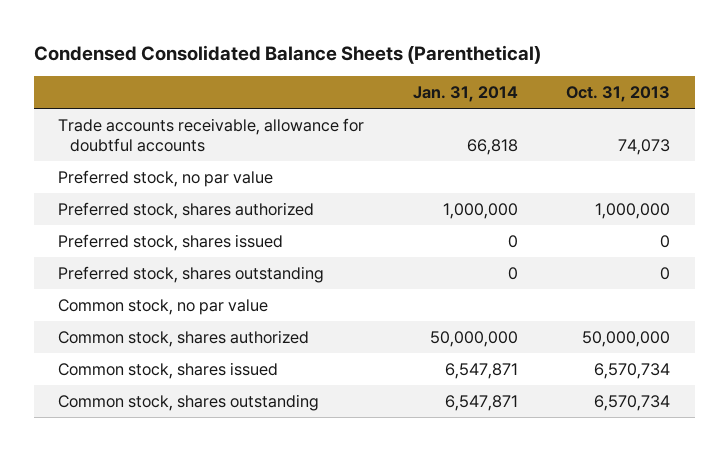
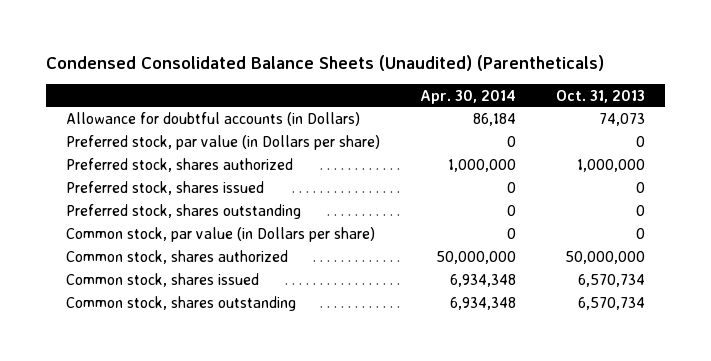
- Condensed Consolidated Balance Sheets (Parenthetical)
+ Condensed Consolidated Balance Sheets (Unaudited) (Parentheticals)
- | Jan. 31, 2014 | Oct. 31, 2013
+ | Apr. 30, 2014 | Oct. 31, 2013
- Trade accounts receivable, allowance for doubtful accounts | 66,818 | 74,073
- Preferred stock, no par value
+ Allowance for doubtful accounts (in Dollars) | 86,184 | 74,073
+ Preferred stock, par value (in Dollars per share) | 0 | 0
- Common stock, no par value
+ Common stock, par value (in Dollars per share) | 0 | 0

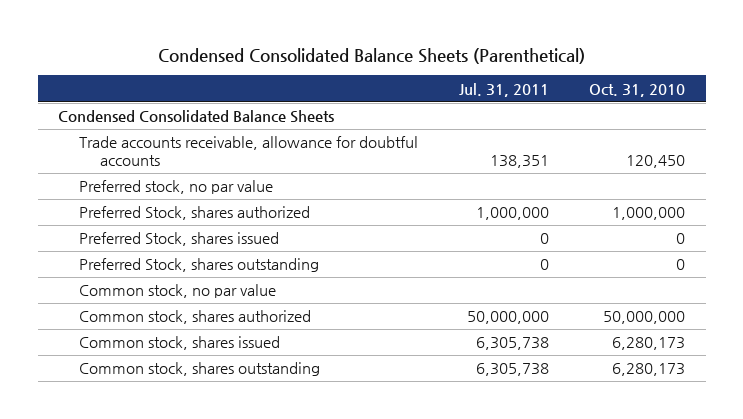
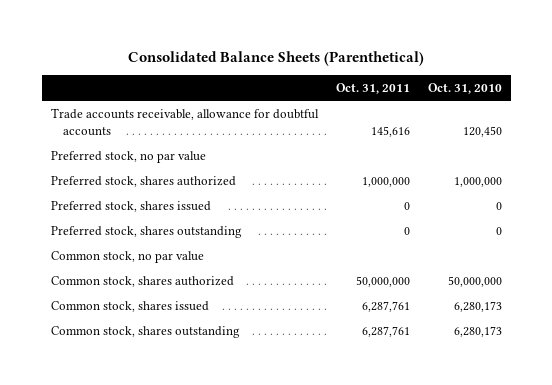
- Condensed Consolidated Balance Sheets (Parenthetical)
+ Consolidated Balance Sheets (Parenthetical)
- | Jul. 31, 2011 | Oct. 31, 2010
+ | Oct. 31, 2011 | Oct. 31, 2010
- Condensed Consolidated Balance Sheets
- Preferred Stock, shares authorized | 1,000,000 | 1,000,000
- Preferred Stock, shares issued | 0 | 0
- Preferred Stock, shares outstanding | 0 | 0
+ Preferred stock, shares authorized | 1,000,000 | 1,000,000
+ Preferred stock, shares issued | 0 | 0
+ Preferred stock, shares outstanding | 0 | 0

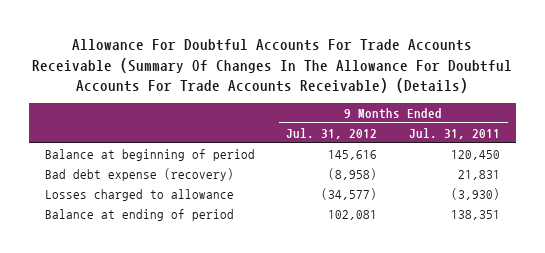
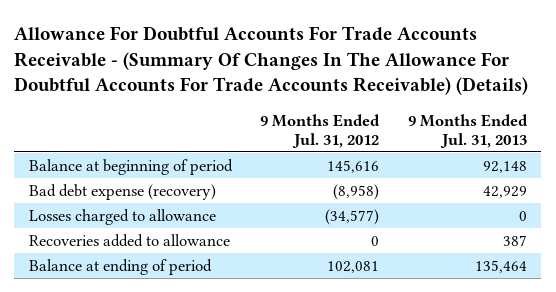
- Allowance For Doubtful Accounts For Trade Accounts Receivable (Summary Of Changes In The Allowance For Doubtful Accounts For Trade Accounts Receivable) (Details)
+ Allowance For Doubtful Accounts For Trade Accounts Receivable - (Summary Of Changes In The Allowance For Doubtful Accounts For Trade Accounts Receivable) (Details)
- | 9 Months Ended Jul. 31, 2012 | 9 Months Ended Jul. 31, 2011
+ | 9 Months Ended Jul. 31, 2012 | 9 Months Ended Jul. 31, 2013
+ Recoveries added to allowance | 0 | 387

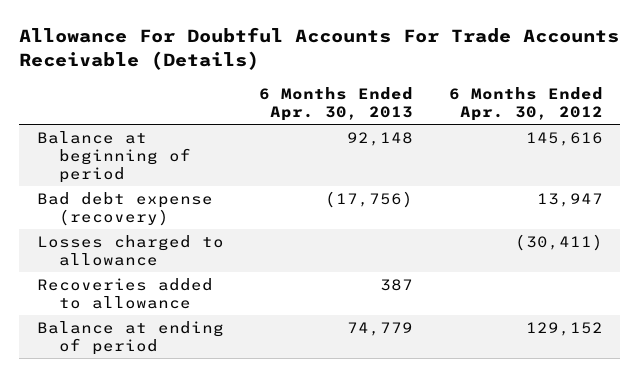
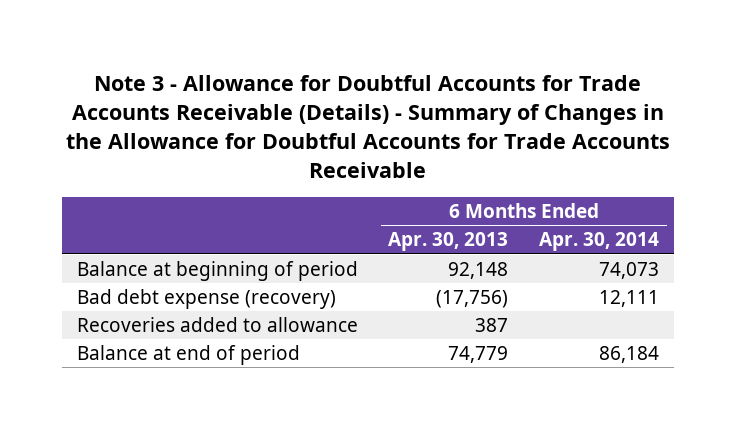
- Allowance For Doubtful Accounts For Trade Accounts Receivable (Details)
+ Note 3 - Allowance for Doubtful Accounts for Trade Accounts Receivable (Details) - Summary of Changes in the Allowance for Doubtful Accounts for Trade Accounts Receivable
- | 6 Months Ended Apr. 30, 2013 | 6 Months Ended Apr. 30, 2012
+ | 6 Months Ended Apr. 30, 2013 | 6 Months Ended Apr. 30, 2014
- Losses charged to allowance | | (30,411)
- Balance at ending of period | 74,779 | 129,152
+ Balance at end of period | 74,779 | 86,184

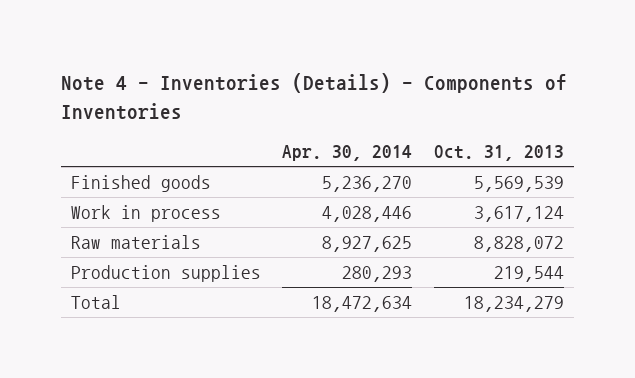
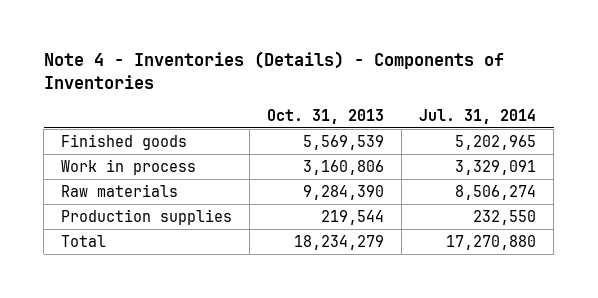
- | Apr. 30, 2014 | Oct. 31, 2013
+ | Oct. 31, 2013 | Jul. 31, 2014
- Work in process | 4,028,446 | 3,617,124
- Raw materials | 8,927,625 | 8,828,072
+ Work in process | 3,160,806 | 3,329,091
+ Raw materials | 9,284,390 | 8,506,274

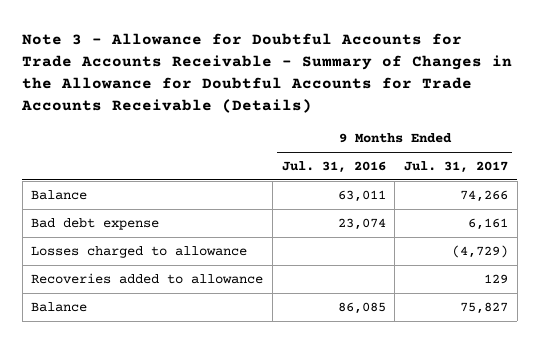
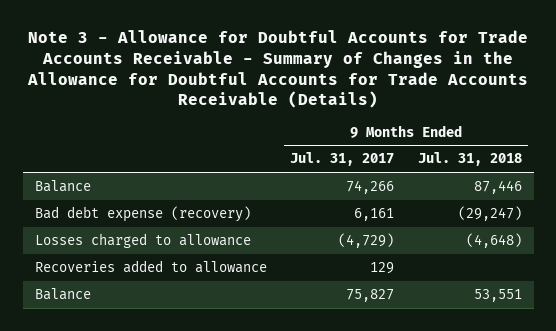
- | 9 Months Ended Jul. 31, 2016 | 9 Months Ended Jul. 31, 2017
+ | 9 Months Ended Jul. 31, 2017 | 9 Months Ended Jul. 31, 2018
- Bad debt expense | 23,074 | 6,161
+ Bad debt expense (recovery) | 6,161 | (29,247)

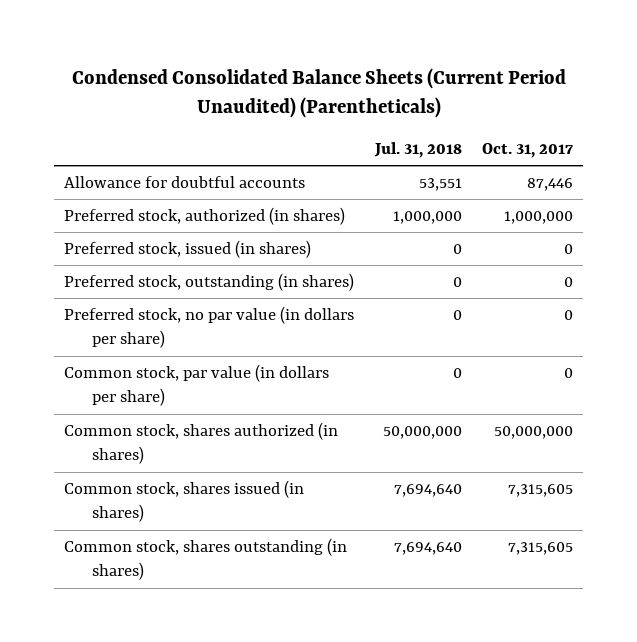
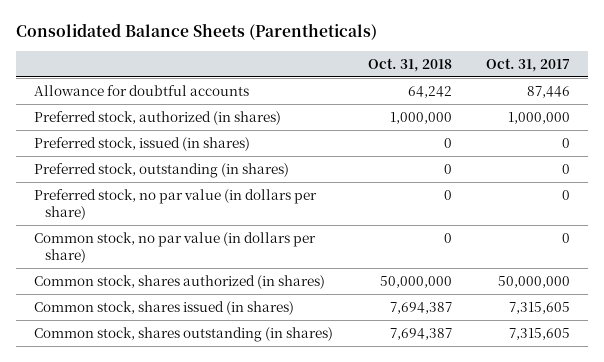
- Condensed Consolidated Balance Sheets (Current Period Unaudited) (Parentheticals)
+ Consolidated Balance Sheets (Parentheticals)
- | Jul. 31, 2018 | Oct. 31, 2017
+ | Oct. 31, 2018 | Oct. 31, 2017
- Common stock, par value (in dollars per share) | 0 | 0
+ Common stock, no par value (in dollars per share) | 0 | 0

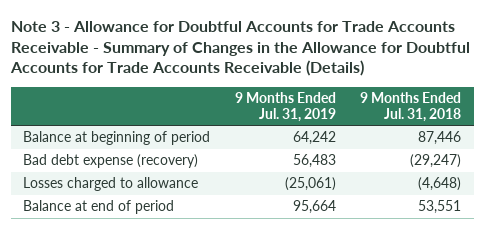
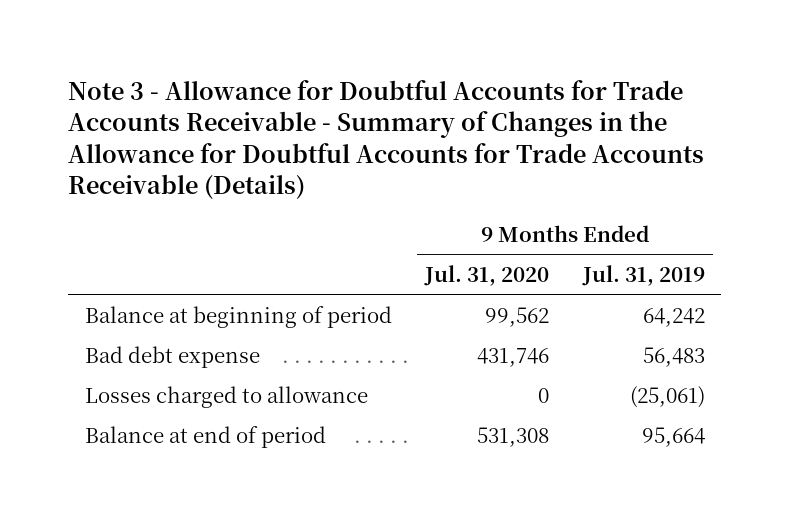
- | 9 Months Ended Jul. 31, 2019 | 9 Months Ended Jul. 31, 2018
+ | 9 Months Ended Jul. 31, 2020 | 9 Months Ended Jul. 31, 2019
- Bad debt expense (recovery) | 56,483 | (29,247)
+ Bad debt expense | 431,746 | 56,483

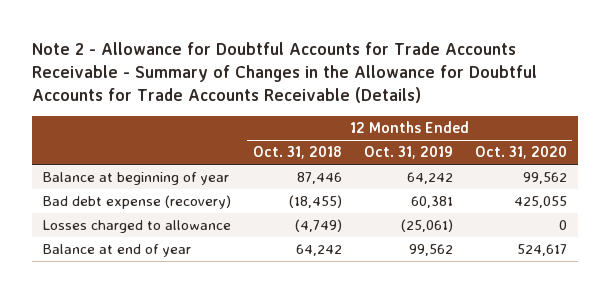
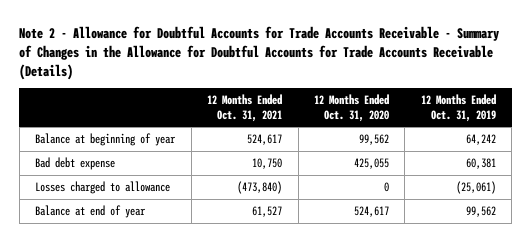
- | 12 Months Ended Oct. 31, 2018 | 12 Months Ended Oct. 31, 2019 | 12 Months Ended Oct. 31, 2020
+ | 12 Months Ended Oct. 31, 2021 | 12 Months Ended Oct. 31, 2020 | 12 Months Ended Oct. 31, 2019
- Bad debt expense (recovery) | (18,455) | 60,381 | 425,055
+ Bad debt expense | 10,750 | 425,055 | 60,381

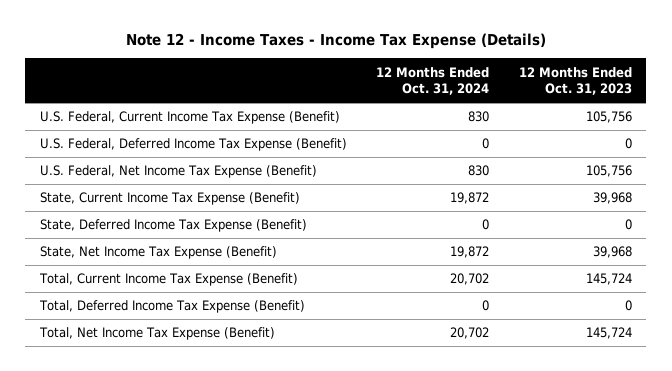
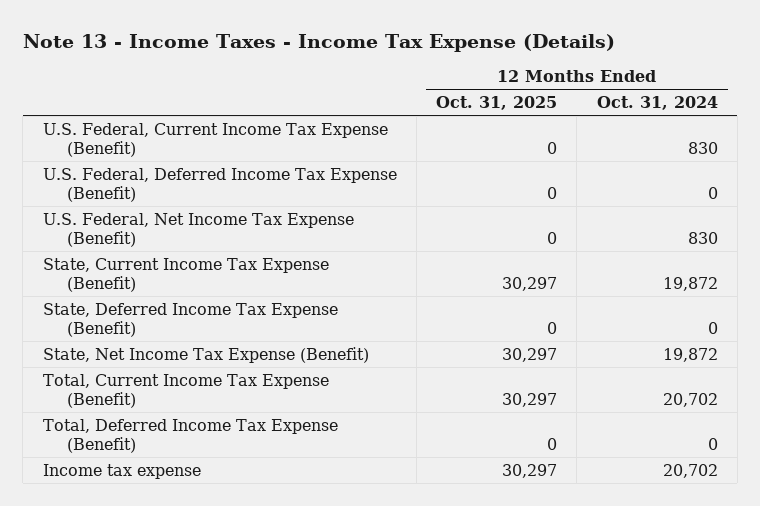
- Note 12 - Income Taxes - Income Tax Expense (Details)
+ Note 13 - Income Taxes - Income Tax Expense (Details)
- | 12 Months Ended Oct. 31, 2024 | 12 Months Ended Oct. 31, 2023
+ | 12 Months Ended Oct. 31, 2025 | 12 Months Ended Oct. 31, 2024
- Total, Net Income Tax Expense (Benefit) | 20,702 | 145,724
+ Income tax expense | 30,297 | 20,702

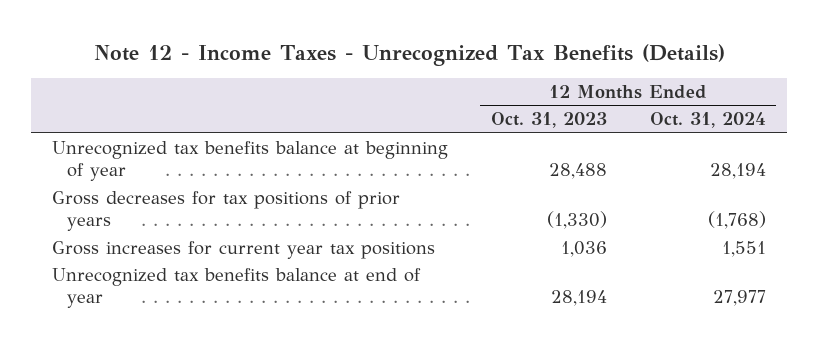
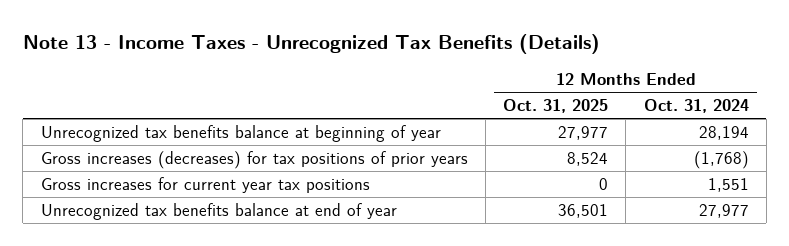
- Note 12 - Income Taxes - Unrecognized Tax Benefits (Details)
+ Note 13 - Income Taxes - Unrecognized Tax Benefits (Details)
- | 12 Months Ended Oct. 31, 2023 | 12 Months Ended Oct. 31, 2024
+ | 12 Months Ended Oct. 31, 2025 | 12 Months Ended Oct. 31, 2024
- Gross decreases for tax positions of prior years | (1,330) | (1,768)
+ Gross increases (decreases) for tax positions of prior years | 8,524 | (1,768)

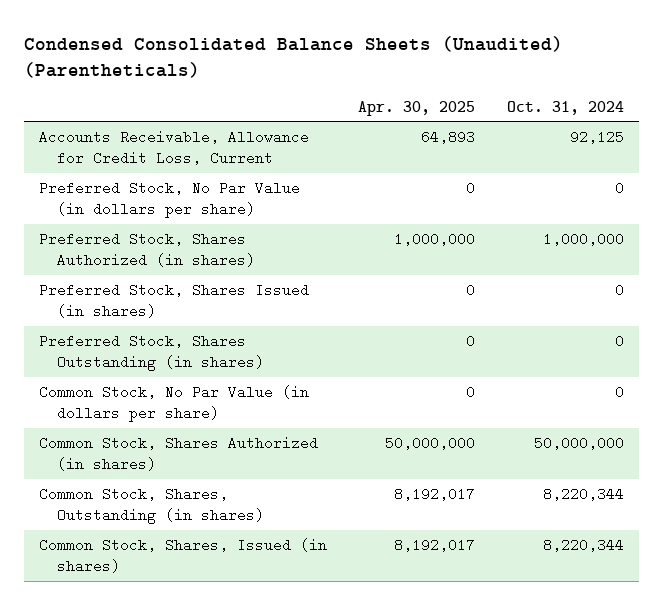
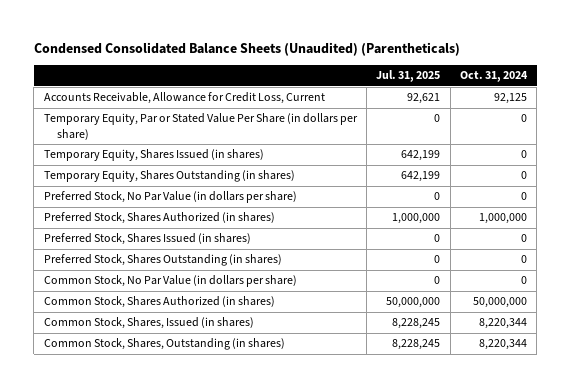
- | Apr. 30, 2025 | Oct. 31, 2024
+ | Jul. 31, 2025 | Oct. 31, 2024
+ Temporary Equity, Par or Stated Value Per Share (in dollars per share) | 0 | 0
+ Temporary Equity, Shares Issued (in shares) | 642,199 | 0
+ Temporary Equity, Shares Outstanding (in shares) | 642,199 | 0
moved down: Common Stock, Shares, Outstanding (in shares) | 8,228,245 | 8,220,344

